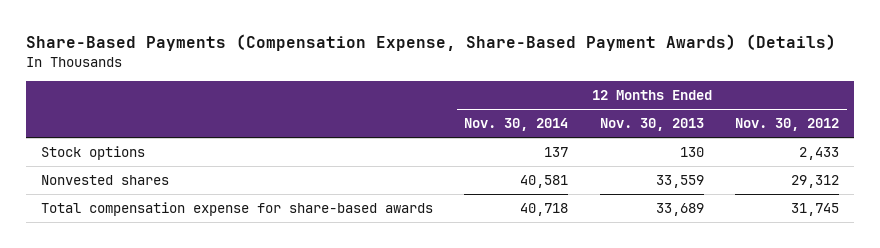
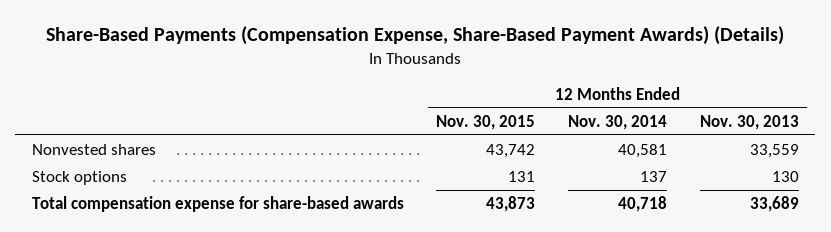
- | 12 Months Ended Nov. 30, 2014 | 12 Months Ended Nov. 30, 2013 | 12 Months Ended Nov. 30, 2012
+ | 12 Months Ended Nov. 30, 2015 | 12 Months Ended Nov. 30, 2014 | 12 Months Ended Nov. 30, 2013
moved down: Stock options | 131 | 137 | 130

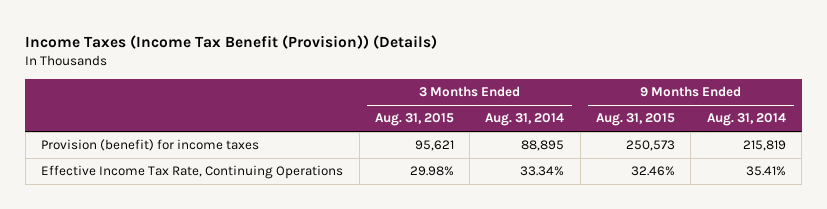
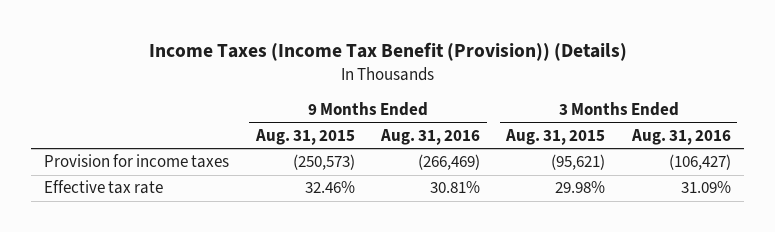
- | 3 Months Ended Aug. 31, 2015 | 3 Months Ended Aug. 31, 2014 | 9 Months Ended Aug. 31, 2015 | 9 Months Ended Aug. 31, 2014
+ | 9 Months Ended Aug. 31, 2015 | 9 Months Ended Aug. 31, 2016 | 3 Months Ended Aug. 31, 2015 | 3 Months Ended Aug. 31, 2016
- Provision (benefit) for income taxes | 95,621 | 88,895 | 250,573 | 215,819
- Effective Income Tax Rate, Continuing Operations | 29.98% | 33.34% | 32.46% | 35.41%
+ Provision for income taxes | (250,573) | (266,469) | (95,621) | (106,427)
+ Effective tax rate | 32.46% | 30.81% | 29.98% | 31.09%

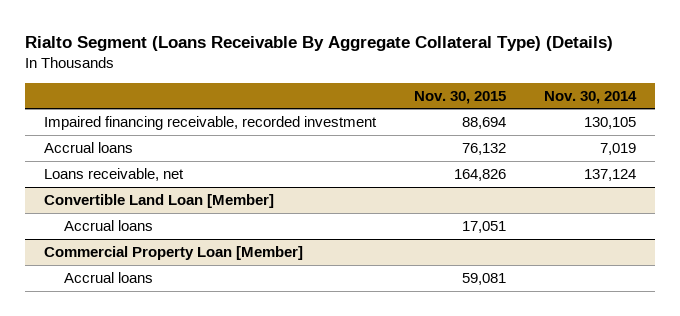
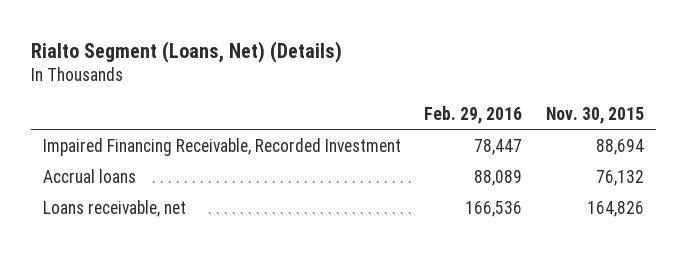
- Rialto Segment (Loans Receivable By Aggregate Collateral Type) (Details)
+ Rialto Segment (Loans, Net) (Details)
- | Nov. 30, 2015 | Nov. 30, 2014
+ | Feb. 29, 2016 | Nov. 30, 2015
- Impaired financing receivable, recorded investment | 88,694 | 130,105
+ Impaired Financing Receivable, Recorded Investment | 78,447 | 88,694
- Convertible Land Loan [Member]
- Accrual loans | 17,051 |
- Commercial Property Loan [Member]
- Accrual loans | 59,081 |

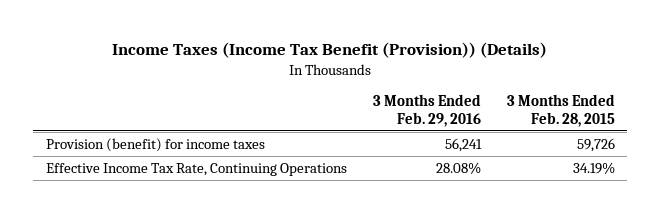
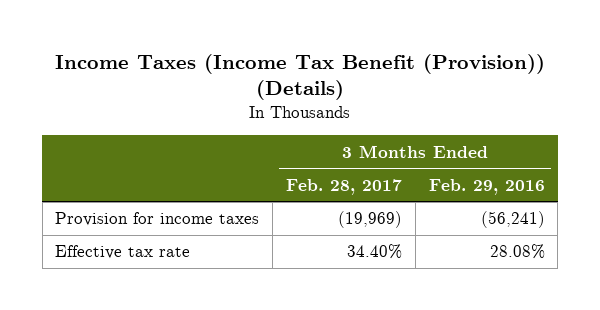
- | 3 Months Ended Feb. 29, 2016 | 3 Months Ended Feb. 28, 2015
+ | 3 Months Ended Feb. 28, 2017 | 3 Months Ended Feb. 29, 2016
- Provision (benefit) for income taxes | 56,241 | 59,726
- Effective Income Tax Rate, Continuing Operations | 28.08% | 34.19%
+ Provision for income taxes | (19,969) | (56,241)
+ Effective tax rate | 34.40% | 28.08%

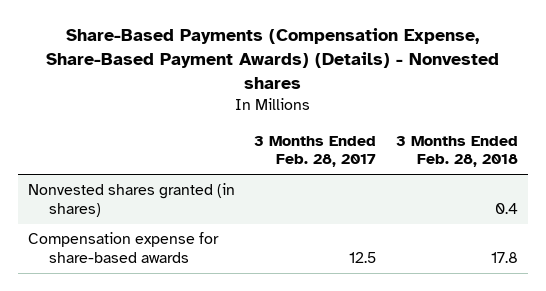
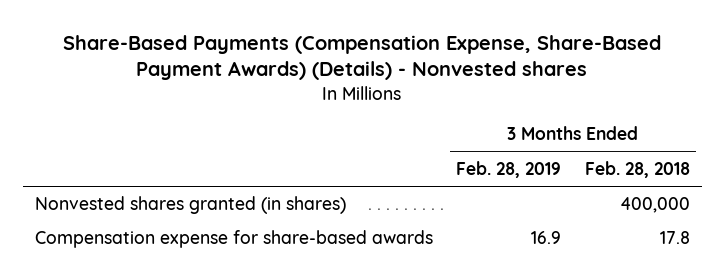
- | 3 Months Ended Feb. 28, 2017 | 3 Months Ended Feb. 28, 2018
+ | 3 Months Ended Feb. 28, 2019 | 3 Months Ended Feb. 28, 2018
- Nonvested shares granted (in shares) | | 0.4
+ Nonvested shares granted (in shares) | | 400,000

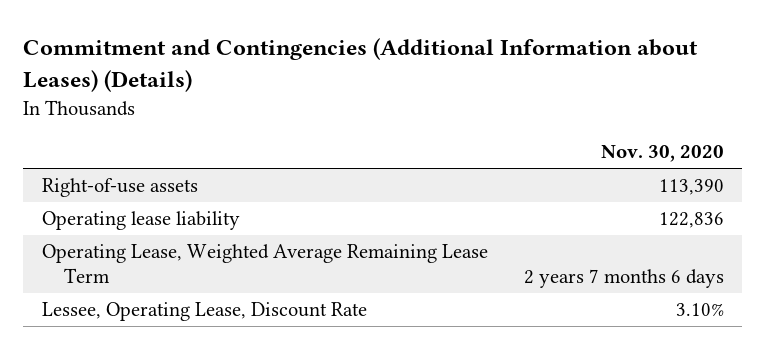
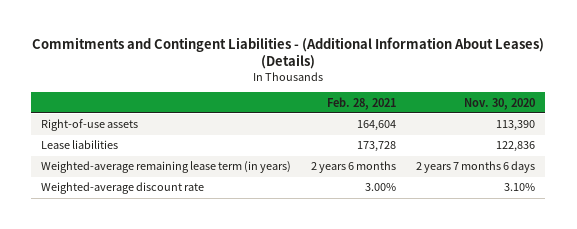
- Commitment and Contingencies (Additional Information about Leases) (Details)
+ Commitments and Contingent Liabilities - (Additional Information About Leases) (Details)
- | Nov. 30, 2020
+ | Feb. 28, 2021 | Nov. 30, 2020
- Operating lease liability | 122,836
- Operating Lease, Weighted Average Remaining Lease Term | 2 years 7 months 6 days
- Lessee, Operating Lease, Discount Rate | 3.10%
+ Lease liabilities | 173,728 | 122,836
+ Weighted-average remaining lease term (in years) | 2 years 6 months | 2 years 7 months 6 days
+ Weighted-average discount rate | 3.00% | 3.10%

